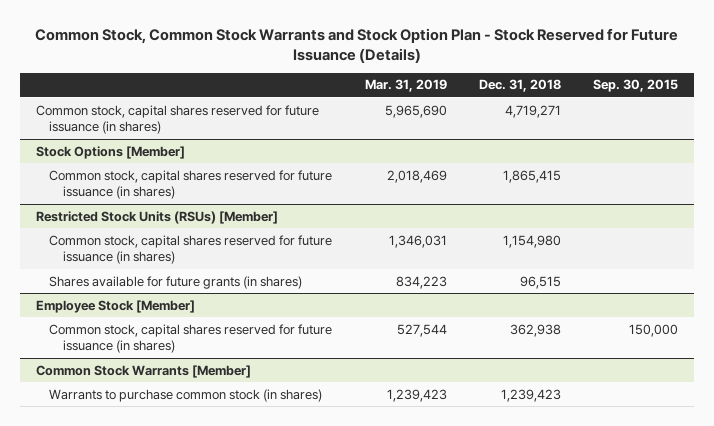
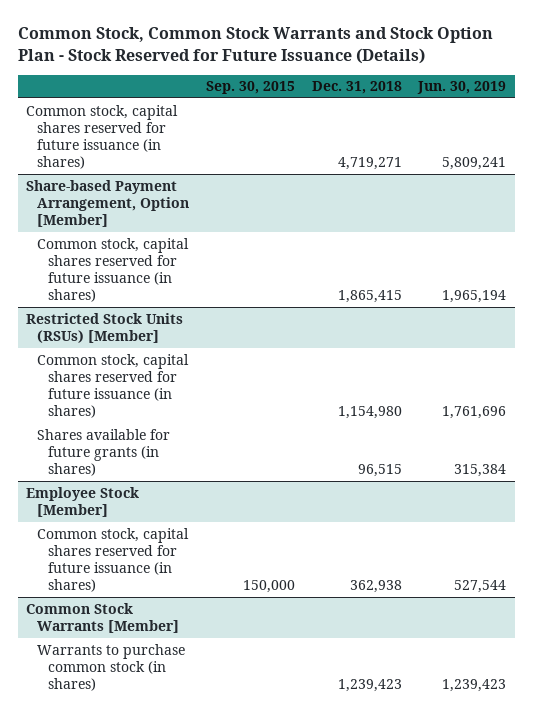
- | Mar. 31, 2019 | Dec. 31, 2018 | Sep. 30, 2015
+ | Sep. 30, 2015 | Dec. 31, 2018 | Jun. 30, 2019
- Stock Options [Member]
+ Share-based Payment Arrangement, Option [Member]

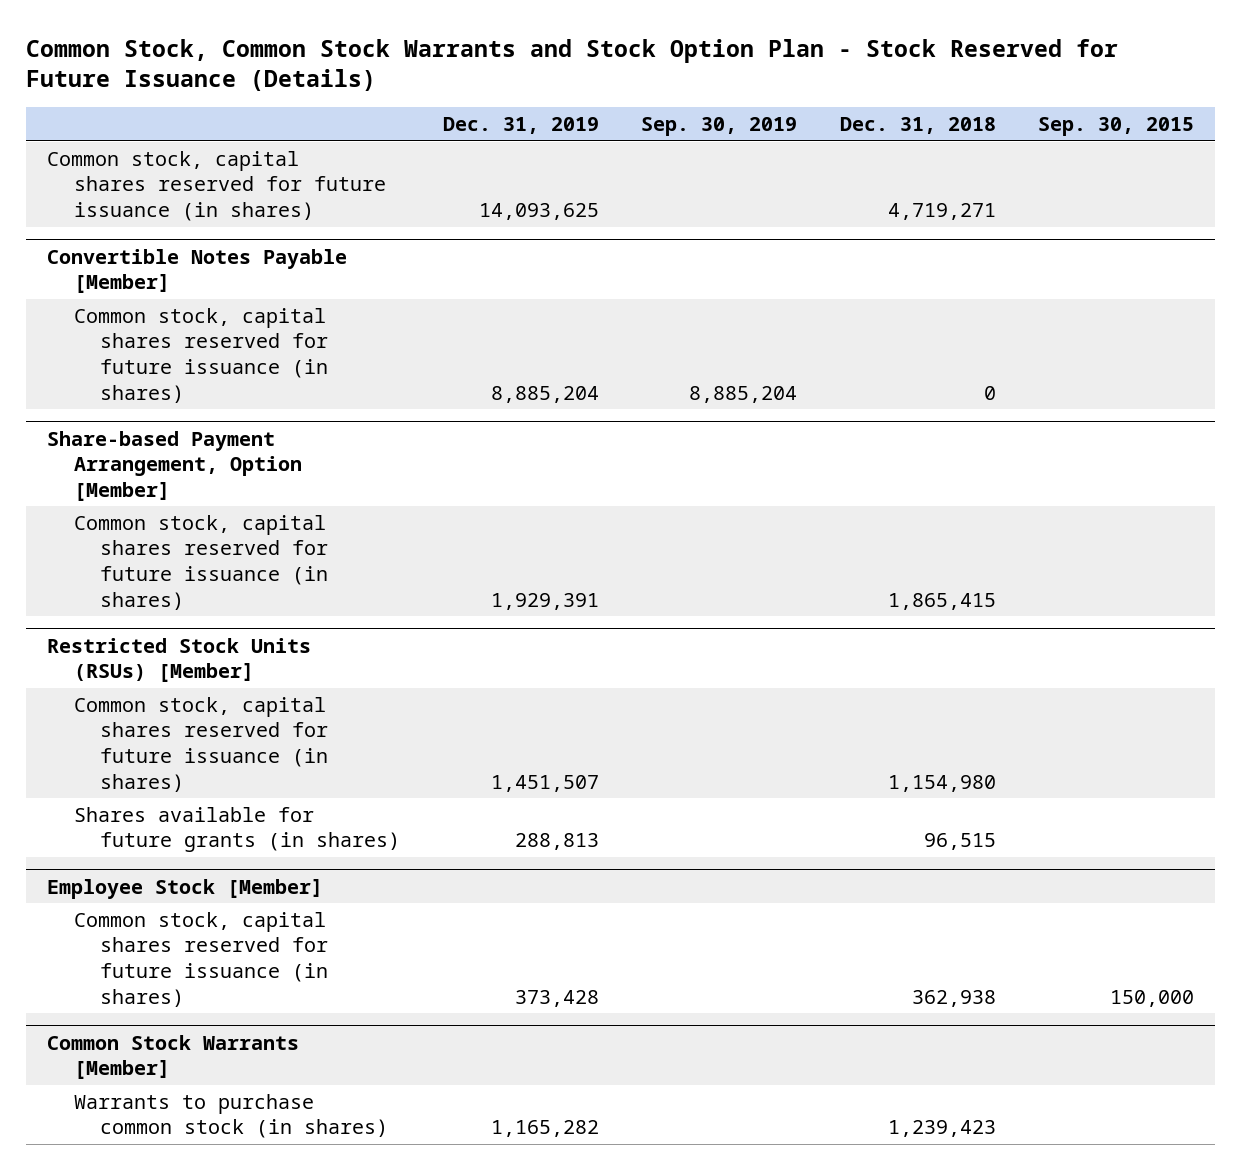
- | Sep. 30, 2015 | Dec. 31, 2018 | Jun. 30, 2019
+ | Dec. 31, 2019 | Sep. 30, 2019 | Dec. 31, 2018 | Sep. 30, 2015
+ Convertible Notes Payable [Member]
+ Common stock, capital shares reserved for future issuance (in shares) | 8,885,204 | 8,885,204 | 0 |

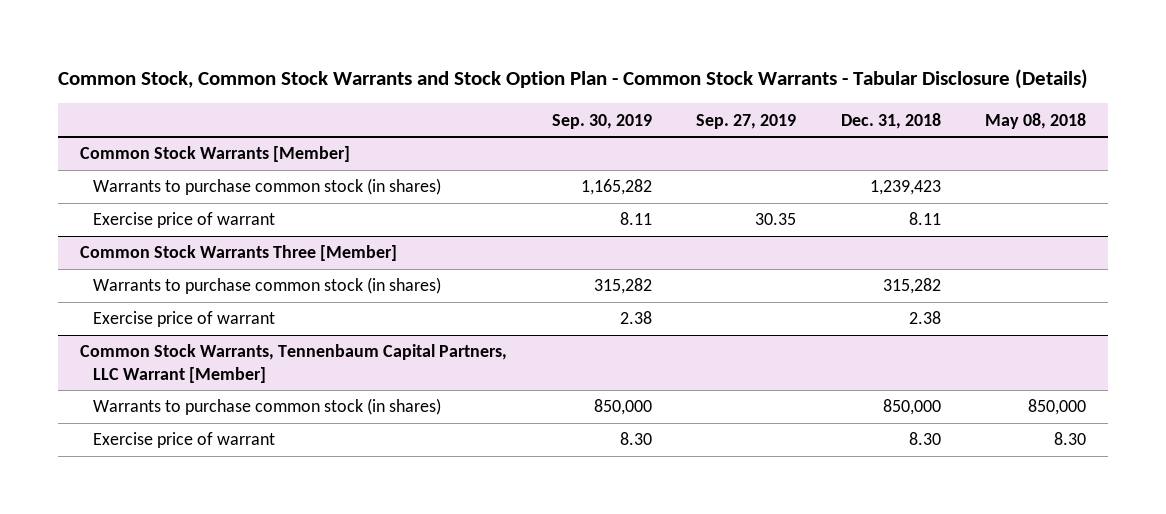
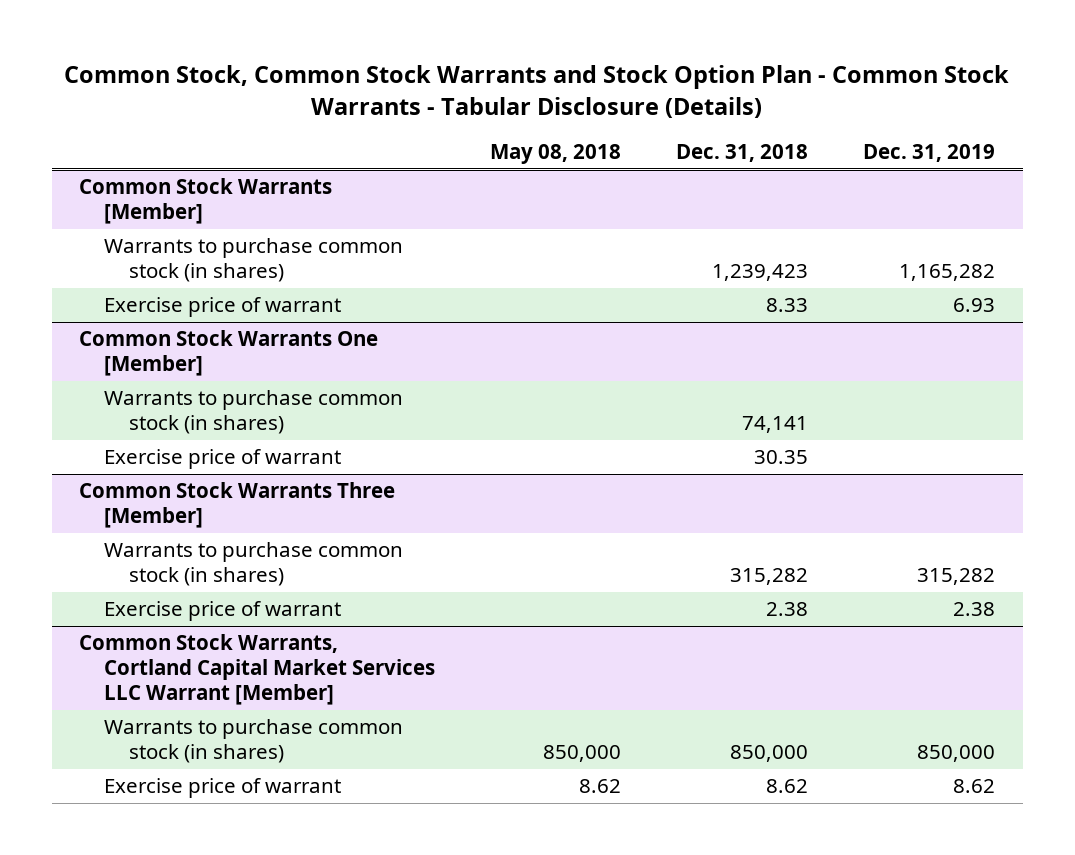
- | Sep. 30, 2019 | Sep. 27, 2019 | Dec. 31, 2018 | May 08, 2018
+ | May 08, 2018 | Dec. 31, 2018 | Dec. 31, 2019
@ Common Stock Warrants [Member]
- Exercise price of warrant | 8.11 | 30.35 | 8.11 |
+ Exercise price of warrant | | 8.33 | 6.93
+ Common Stock Warrants One [Member]
+ Warrants to purchase common stock (in shares) | | 74,141 |
+ Exercise price of warrant | | 30.35 |
- Common Stock Warrants, Tennenbaum Capital Partners, LLC Warrant [Member]
+ Common Stock Warrants, Cortland Capital Market Services LLC Warrant [Member]
- Exercise price of warrant | 8.30 | | 8.30 | 8.30
+ Exercise price of warrant | 8.62 | 8.62 | 8.62

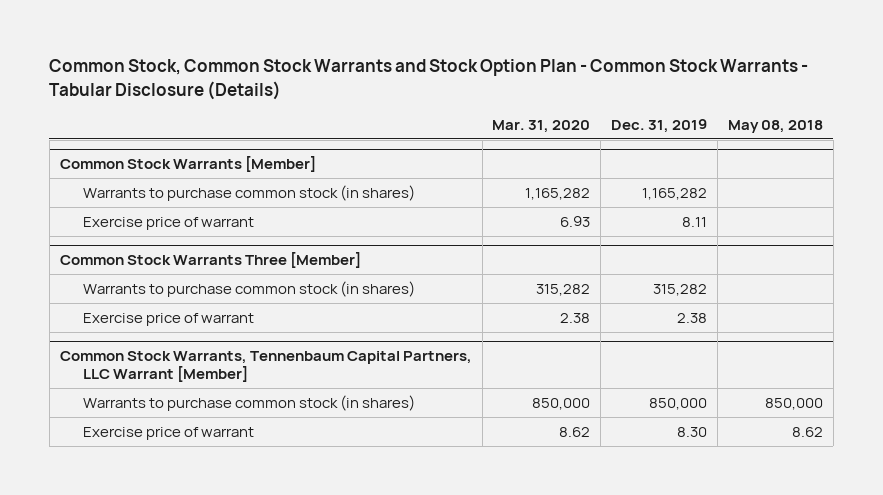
- | May 08, 2018 | Dec. 31, 2018 | Dec. 31, 2019
+ | Mar. 31, 2020 | Dec. 31, 2019 | May 08, 2018
@ Common Stock Warrants [Member]
- Exercise price of warrant | | 8.33 | 6.93
- Common Stock Warrants One [Member]
- Warrants to purchase common stock (in shares) | | 74,141 |
- Exercise price of warrant | | 30.35 |
@ Common Stock Warrants [Member]
+ Exercise price of warrant | 6.93 | 8.11 |
- Common Stock Warrants, Cortland Capital Market Services LLC Warrant [Member]
+ Common Stock Warrants, Tennenbaum Capital Partners, LLC Warrant [Member]
- Exercise price of warrant | 8.62 | 8.62 | 8.62
+ Exercise price of warrant | 8.62 | 8.30 | 8.62

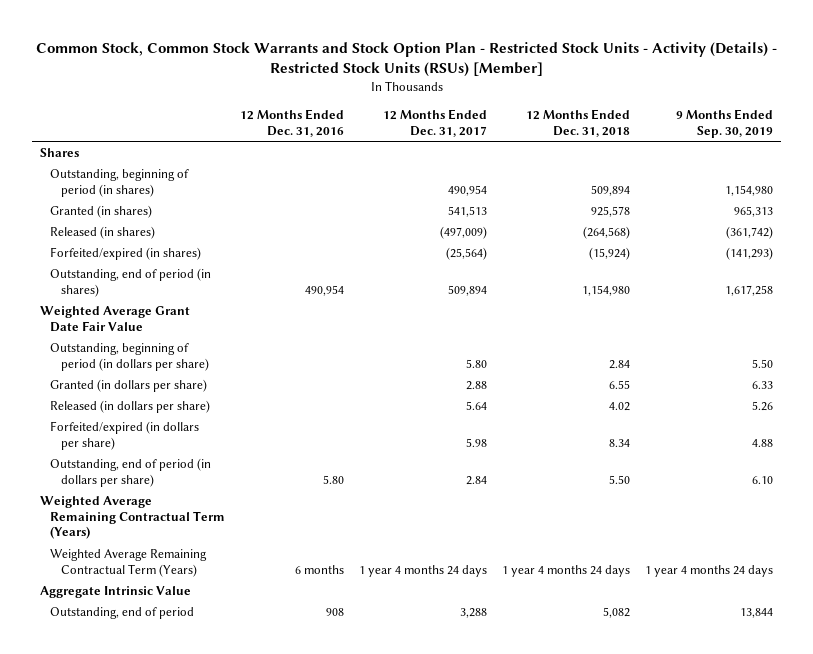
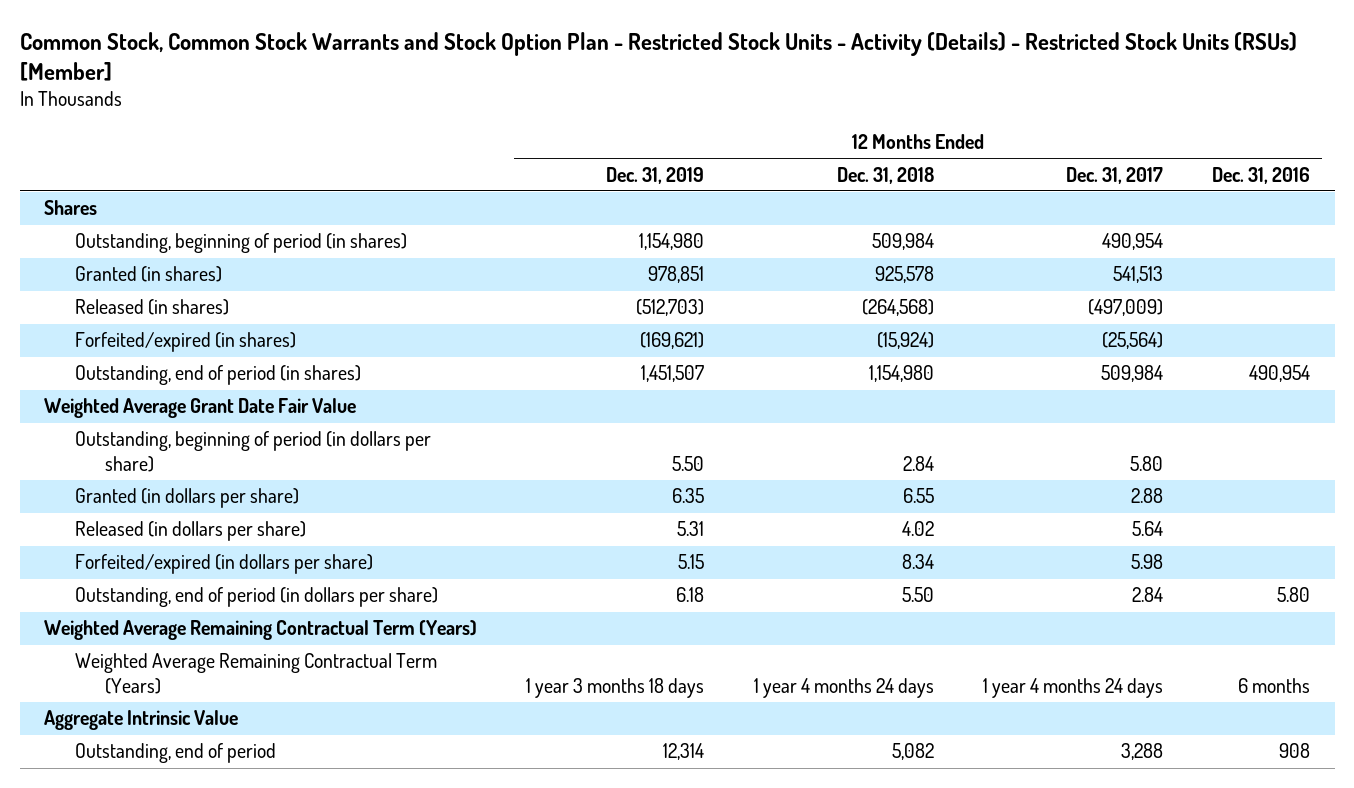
- | 12 Months Ended Dec. 31, 2016 | 12 Months Ended Dec. 31, 2017 | 12 Months Ended Dec. 31, 2018 | 9 Months Ended Sep. 30, 2019
+ | 12 Months Ended Dec. 31, 2019 | 12 Months Ended Dec. 31, 2018 | 12 Months Ended Dec. 31, 2017 | 12 Months Ended Dec. 31, 2016
- Outstanding, beginning of period (in shares) | | 490,954 | 509,894 | 1,154,980
+ Outstanding, beginning of period (in shares) | 1,154,980 | 509,984 | 490,954 |
- Outstanding, end of period (in shares) | 490,954 | 509,894 | 1,154,980 | 1,617,258
+ Outstanding, end of period (in shares) | 1,451,507 | 1,154,980 | 509,984 | 490,954

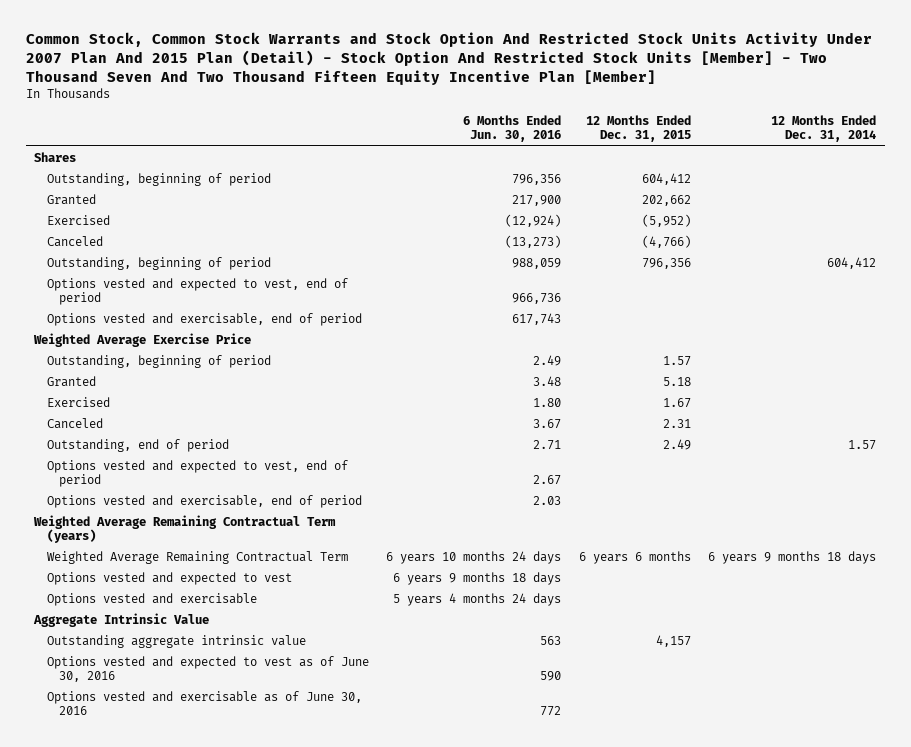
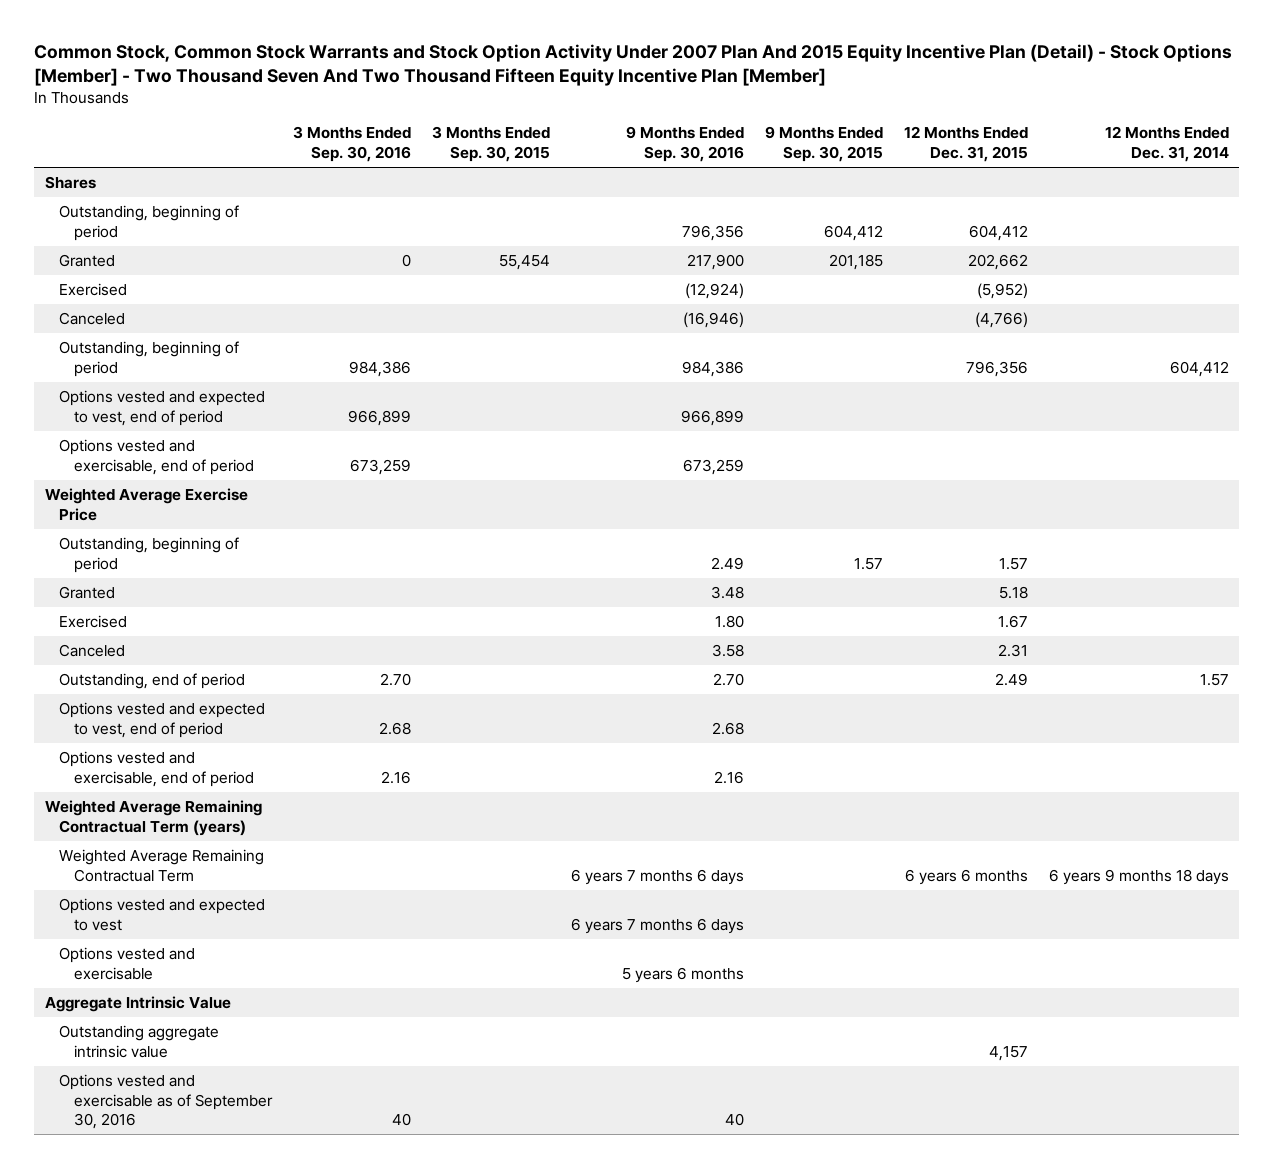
- Common Stock, Common Stock Warrants and Stock Option And Restricted Stock Units Activity Under 2007 Plan And 2015 Plan (Detail) - Stock Option And Restricted Stock Units [Member] - Two Thousand Seven And Two Thousand Fifteen Equity Incentive Plan [Member]
+ Common Stock, Common Stock Warrants and Stock Option Activity Under 2007 Plan And 2015 Equity Incentive Plan (Detail) - Stock Options [Member] - Two Thousand Seven And Two Thousand Fifteen Equity Incentive Plan [Member]
- | 6 Months Ended Jun. 30, 2016 | 12 Months Ended Dec. 31, 2015 | 12 Months Ended Dec. 31, 2014
+ | 3 Months Ended Sep. 30, 2016 | 3 Months Ended Sep. 30, 2015 | 9 Months Ended Sep. 30, 2016 | 9 Months Ended Sep. 30, 2015 | 12 Months Ended Dec. 31, 2015 | 12 Months Ended Dec. 31, 2014
- Options vested and expected to vest as of June 30, 2016 | 590 | |
- Options vested and exercisable as of June 30, 2016 | 772 | |
+ Options vested and exercisable as of September 30, 2016 | 40 | | 40 | | |

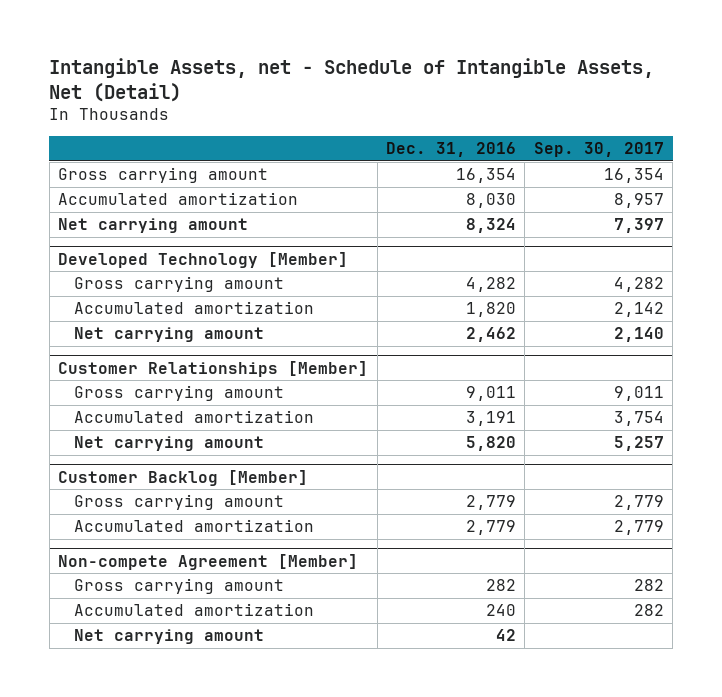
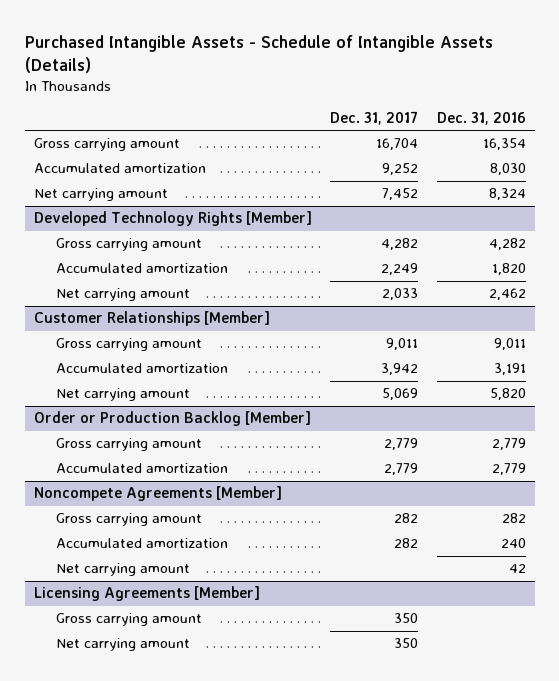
- Intangible Assets, net - Schedule of Intangible Assets, Net (Detail)
+ Purchased Intangible Assets - Schedule of Intangible Assets (Details)
- | Dec. 31, 2016 | Sep. 30, 2017
+ | Dec. 31, 2017 | Dec. 31, 2016
- Developed Technology [Member]
+ Developed Technology Rights [Member]
- Customer Backlog [Member]
+ Order or Production Backlog [Member]
- Non-compete Agreement [Member]
+ Noncompete Agreements [Member]
+ Licensing Agreements [Member]
+ Gross carrying amount | 350 |
+ Net carrying amount | 350 |

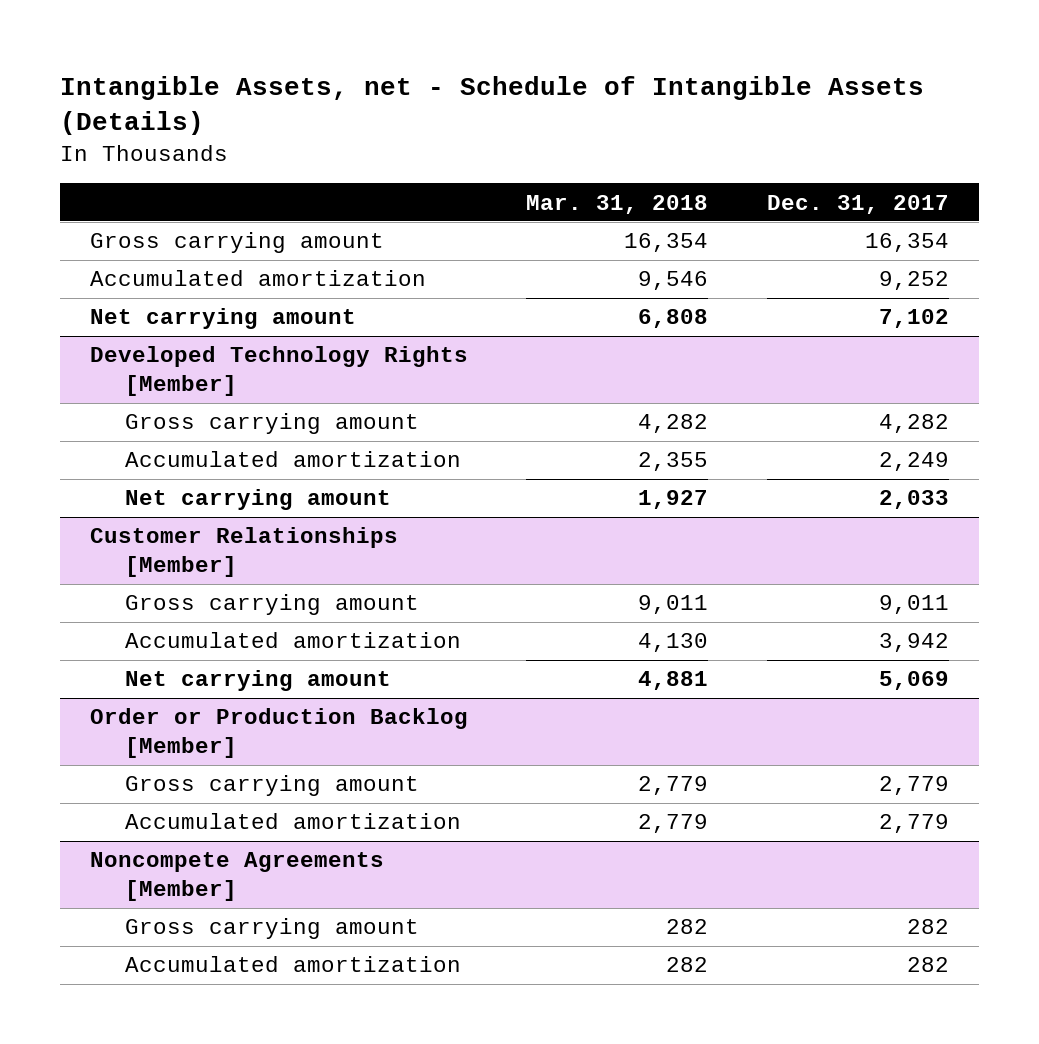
- Purchased Intangible Assets - Schedule of Intangible Assets (Details)
+ Intangible Assets, net - Schedule of Intangible Assets (Details)
- | Dec. 31, 2017 | Dec. 31, 2016
+ | Mar. 31, 2018 | Dec. 31, 2017
- Gross carrying amount | 16,704 | 16,354
+ Gross carrying amount | 16,354 | 16,354
- Net carrying amount | 7,452 | 8,324
+ Net carrying amount | 6,808 | 7,102
@ Noncompete Agreements [Member]
- Net carrying amount | | 42
- Licensing Agreements [Member]
- Gross carrying amount | 350 |
- Net carrying amount | 350 |

